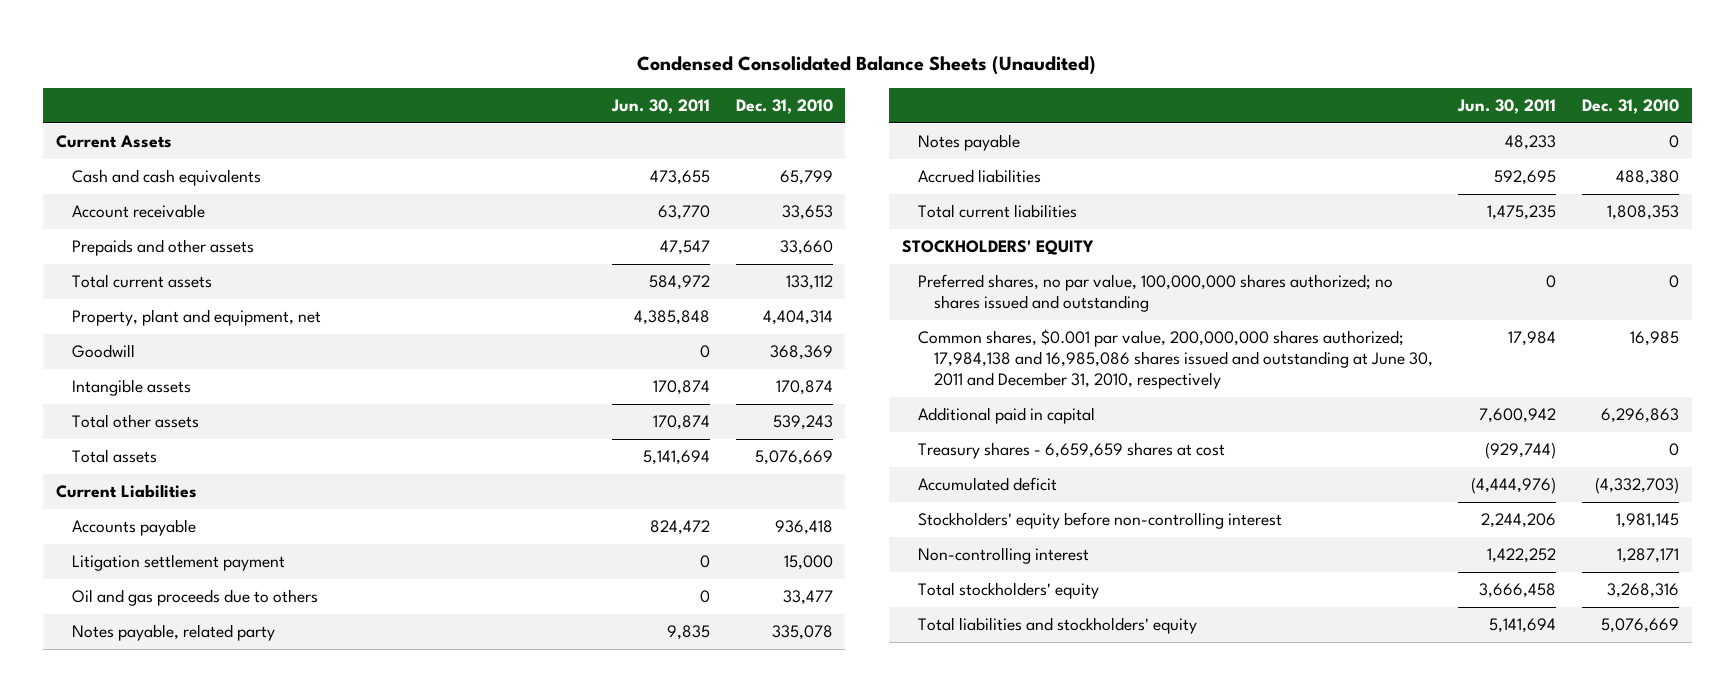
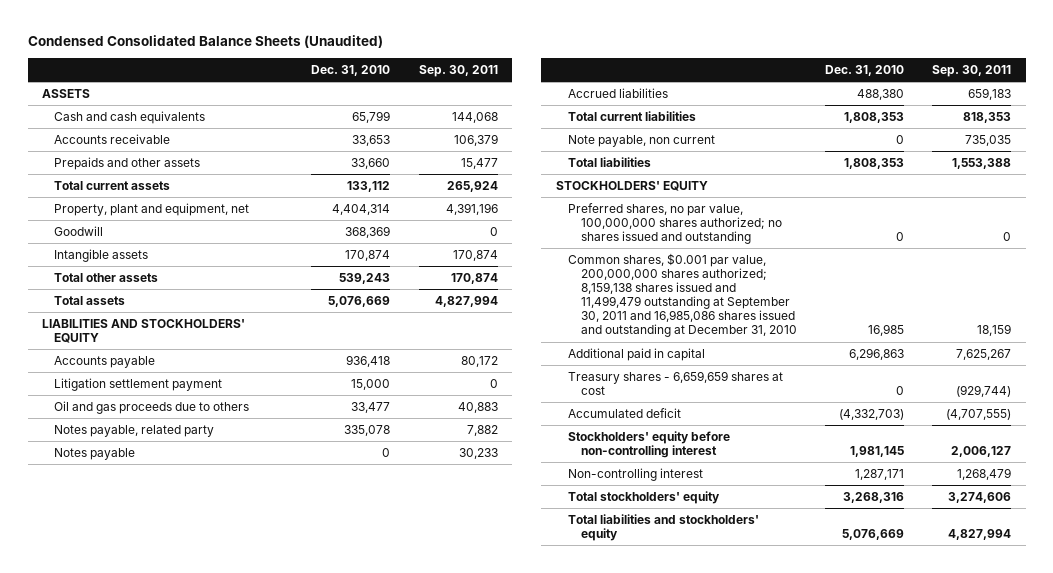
- | Jun. 30, 2011 | Dec. 31, 2010
+ | Dec. 31, 2010 | Sep. 30, 2011
- Current Assets
+ ASSETS
- Account receivable | 63,770 | 33,653
+ Accounts receivable | 33,653 | 106,379
- Current Liabilities
+ LIABILITIES AND STOCKHOLDERS' EQUITY
+ Note payable, non current | 0 | 735,035
+ Total liabilities | 1,808,353 | 1,553,388
- Common shares, $0.001 par value, 200,000,000 shares authorized; 17,984,138 and 16,985,086 shares issued and outstanding at June 30, 2011 and December 31, 2010, respectively | 17,984 | 16,985
+ Common shares, $0.001 par value, 200,000,000 shares authorized; 8,159,138 shares issued and 11,499,479 outstanding at September 30, 2011 and 16,985,086 shares issued and outstanding at December 31, 2010 | 16,985 | 18,159

